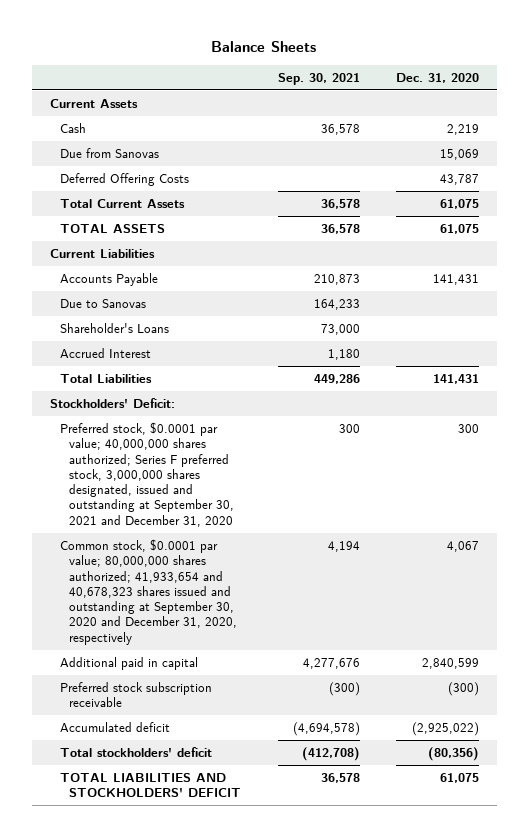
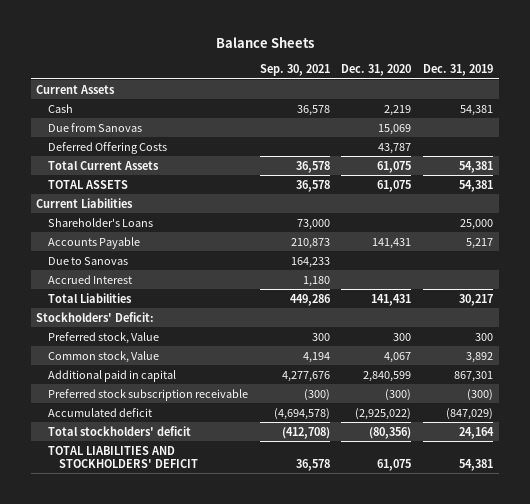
- | Sep. 30, 2021 | Dec. 31, 2020
+ | Sep. 30, 2021 | Dec. 31, 2020 | Dec. 31, 2019
moved up: Shareholder's Loans | 73,000 | | 25,000
- Preferred stock, $0.0001 par value; 40,000,000 shares authorized; Series F preferred stock, 3,000,000 shares designated, issued and outstanding at September 30, 2021 and December 31, 2020 | 300 | 300
- Common stock, $0.0001 par value; 80,000,000 shares authorized; 41,933,654 and 40,678,323 shares issued and outstanding at September 30, 2020 and December 31, 2020, respectively | 4,194 | 4,067
+ Preferred stock, Value | 300 | 300 | 300
+ Common stock, Value | 4,194 | 4,067 | 3,892

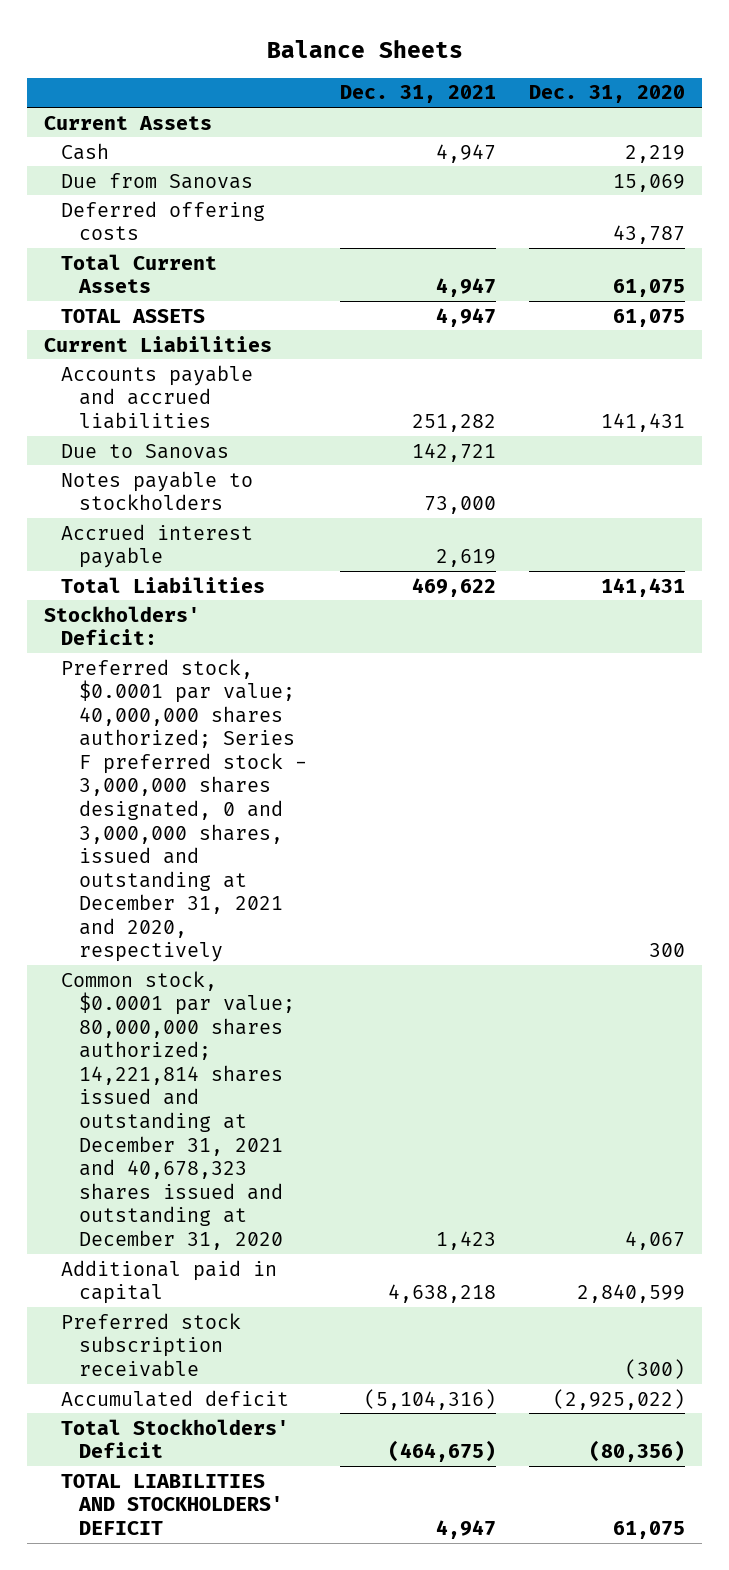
- | Sep. 30, 2021 | Dec. 31, 2020 | Dec. 31, 2019
+ | Dec. 31, 2021 | Dec. 31, 2020
- Deferred Offering Costs | | 43,787 |
+ Deferred offering costs | | 43,787
- Shareholder's Loans | 73,000 | | 25,000
- Accounts Payable | 210,873 | 141,431 | 5,217
+ Accounts payable and accrued liabilities | 251,282 | 141,431
- Accrued Interest | 1,180 | |
+ Notes payable to stockholders | 73,000 |
+ Accrued interest payable | 2,619 |
- Preferred stock, Value | 300 | 300 | 300
- Common stock, Value | 4,194 | 4,067 | 3,892
+ Preferred stock, $0.0001 par value; 40,000,000 shares authorized; Series F preferred stock - 3,000,000 shares designated, 0 and 3,000,000 shares, issued and outstanding at December 31, 2021 and 2020, respectively | | 300
+ Common stock, $0.0001 par value; 80,000,000 shares authorized; 14,221,814 shares issued and outstanding at December 31, 2021 and 40,678,323 shares issued and outstanding at December 31, 2020 | 1,423 | 4,067
- Total stockholders' deficit | (412,708) | (80,356) | 24,164
+ Total Stockholders' Deficit | (464,675) | (80,356)

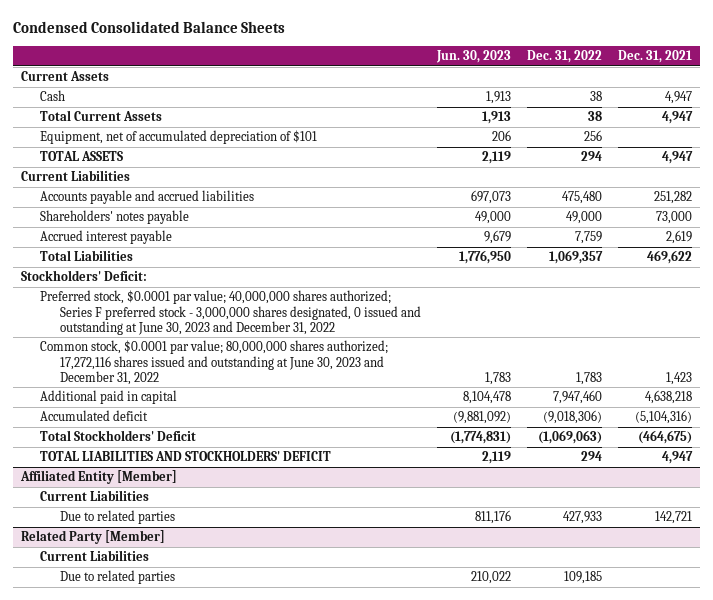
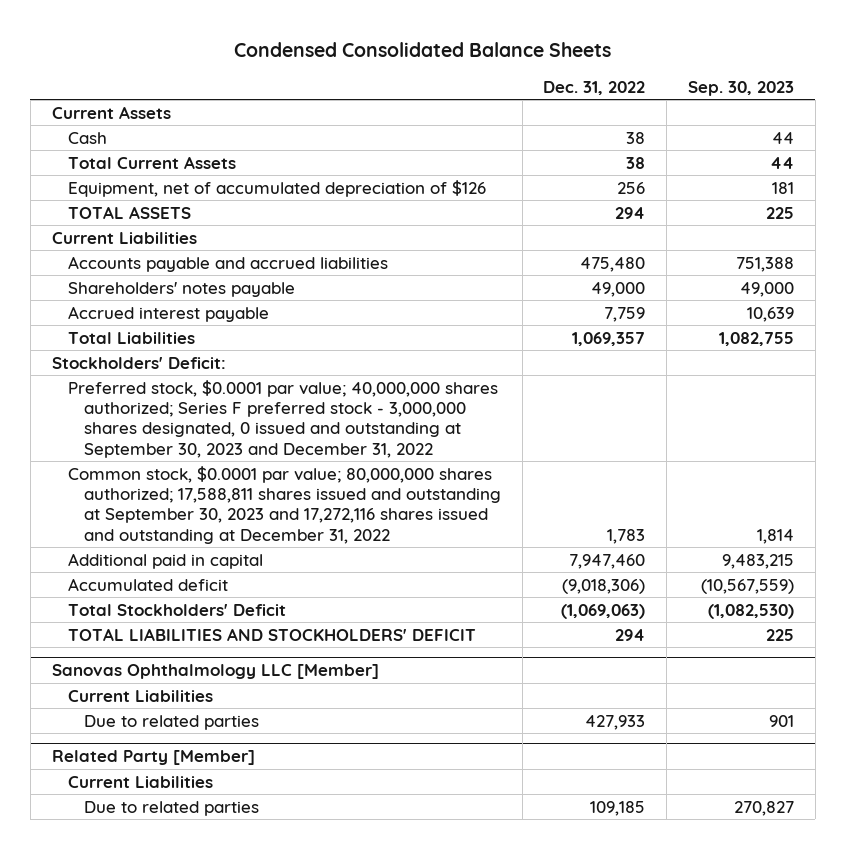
- | Jun. 30, 2023 | Dec. 31, 2022 | Dec. 31, 2021
+ | Dec. 31, 2022 | Sep. 30, 2023
- Equipment, net of accumulated depreciation of $101 | 206 | 256 |
+ Equipment, net of accumulated depreciation of $126 | 256 | 181
- Preferred stock, $0.0001 par value; 40,000,000 shares authorized; Series F preferred stock - 3,000,000 shares designated, 0 issued and outstanding at June 30, 2023 and December 31, 2022
- Common stock, $0.0001 par value; 80,000,000 shares authorized; 17,272,116 shares issued and outstanding at June 30, 2023 and December 31, 2022 | 1,783 | 1,783 | 1,423
+ Preferred stock, $0.0001 par value; 40,000,000 shares authorized; Series F preferred stock - 3,000,000 shares designated, 0 issued and outstanding at September 30, 2023 and December 31, 2022
+ Common stock, $0.0001 par value; 80,000,000 shares authorized; 17,588,811 shares issued and outstanding at September 30, 2023 and 17,272,116 shares issued and outstanding at December 31, 2022 | 1,783 | 1,814
- Affiliated Entity [Member]
+ Sanovas Ophthalmology LLC [Member]

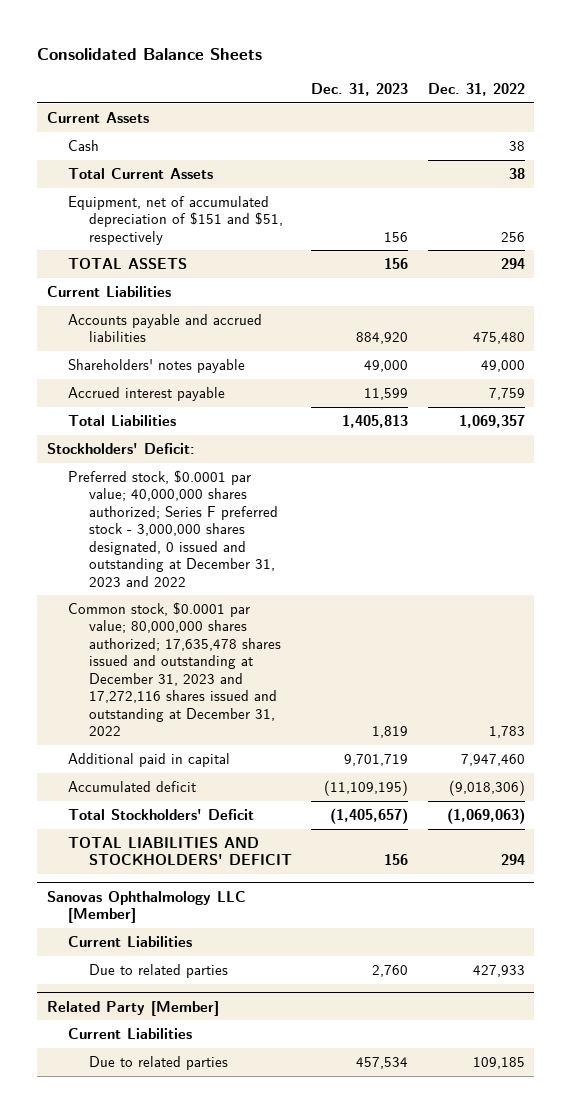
- Condensed Consolidated Balance Sheets
+ Consolidated Balance Sheets
- | Dec. 31, 2022 | Sep. 30, 2023
+ | Dec. 31, 2023 | Dec. 31, 2022
- Equipment, net of accumulated depreciation of $126 | 256 | 181
+ Equipment, net of accumulated depreciation of $151 and $51, respectively | 156 | 256
- Preferred stock, $0.0001 par value; 40,000,000 shares authorized; Series F preferred stock - 3,000,000 shares designated, 0 issued and outstanding at September 30, 2023 and December 31, 2022
- Common stock, $0.0001 par value; 80,000,000 shares authorized; 17,588,811 shares issued and outstanding at September 30, 2023 and 17,272,116 shares issued and outstanding at December 31, 2022 | 1,783 | 1,814
+ Preferred stock, $0.0001 par value; 40,000,000 shares authorized; Series F preferred stock - 3,000,000 shares designated, 0 issued and outstanding at December 31, 2023 and 2022
+ Common stock, $0.0001 par value; 80,000,000 shares authorized; 17,635,478 shares issued and outstanding at December 31, 2023 and 17,272,116 shares issued and outstanding at December 31, 2022 | 1,819 | 1,783

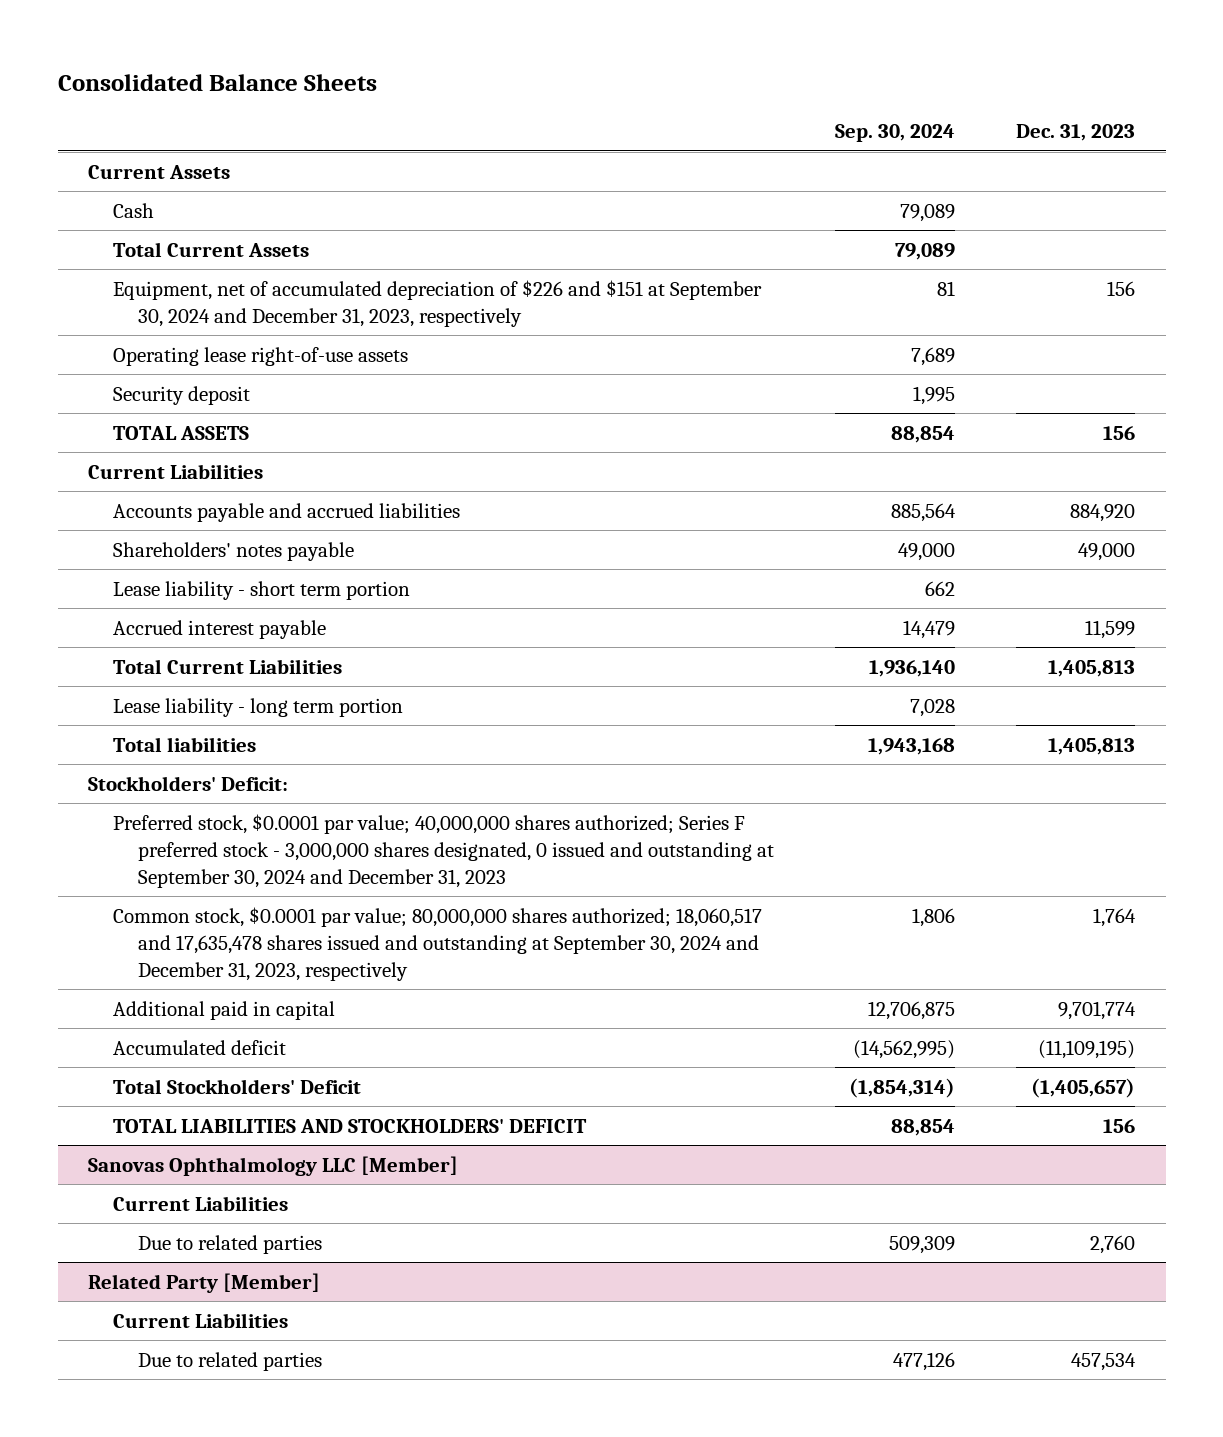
- | Dec. 31, 2023 | Dec. 31, 2022
+ | Sep. 30, 2024 | Dec. 31, 2023
- Equipment, net of accumulated depreciation of $151 and $51, respectively | 156 | 256
+ Equipment, net of accumulated depreciation of $226 and $151 at September 30, 2024 and December 31, 2023, respectively | 81 | 156
+ Operating lease right-of-use assets | 7,689 |
+ Security deposit | 1,995 |
+ Lease liability - short term portion | 662 |
- Total Liabilities | 1,405,813 | 1,069,357
+ Total Current Liabilities | 1,936,140 | 1,405,813
+ Lease liability - long term portion | 7,028 |
+ Total liabilities | 1,943,168 | 1,405,813
- Preferred stock, $0.0001 par value; 40,000,000 shares authorized; Series F preferred stock - 3,000,000 shares designated, 0 issued and outstanding at December 31, 2023 and 2022
- Common stock, $0.0001 par value; 80,000,000 shares authorized; 17,635,478 shares issued and outstanding at December 31, 2023 and 17,272,116 shares issued and outstanding at December 31, 2022 | 1,819 | 1,783
- Additional paid in capital | 9,701,719 | 7,947,460
+ Preferred stock, $0.0001 par value; 40,000,000 shares authorized; Series F preferred stock - 3,000,000 shares designated, 0 issued and outstanding at September 30, 2024 and December 31, 2023
+ Common stock, $0.0001 par value; 80,000,000 shares authorized; 18,060,517 and 17,635,478 shares issued and outstanding at September 30, 2024 and December 31, 2023, respectively | 1,806 | 1,764
+ Additional paid in capital | 12,706,875 | 9,701,774

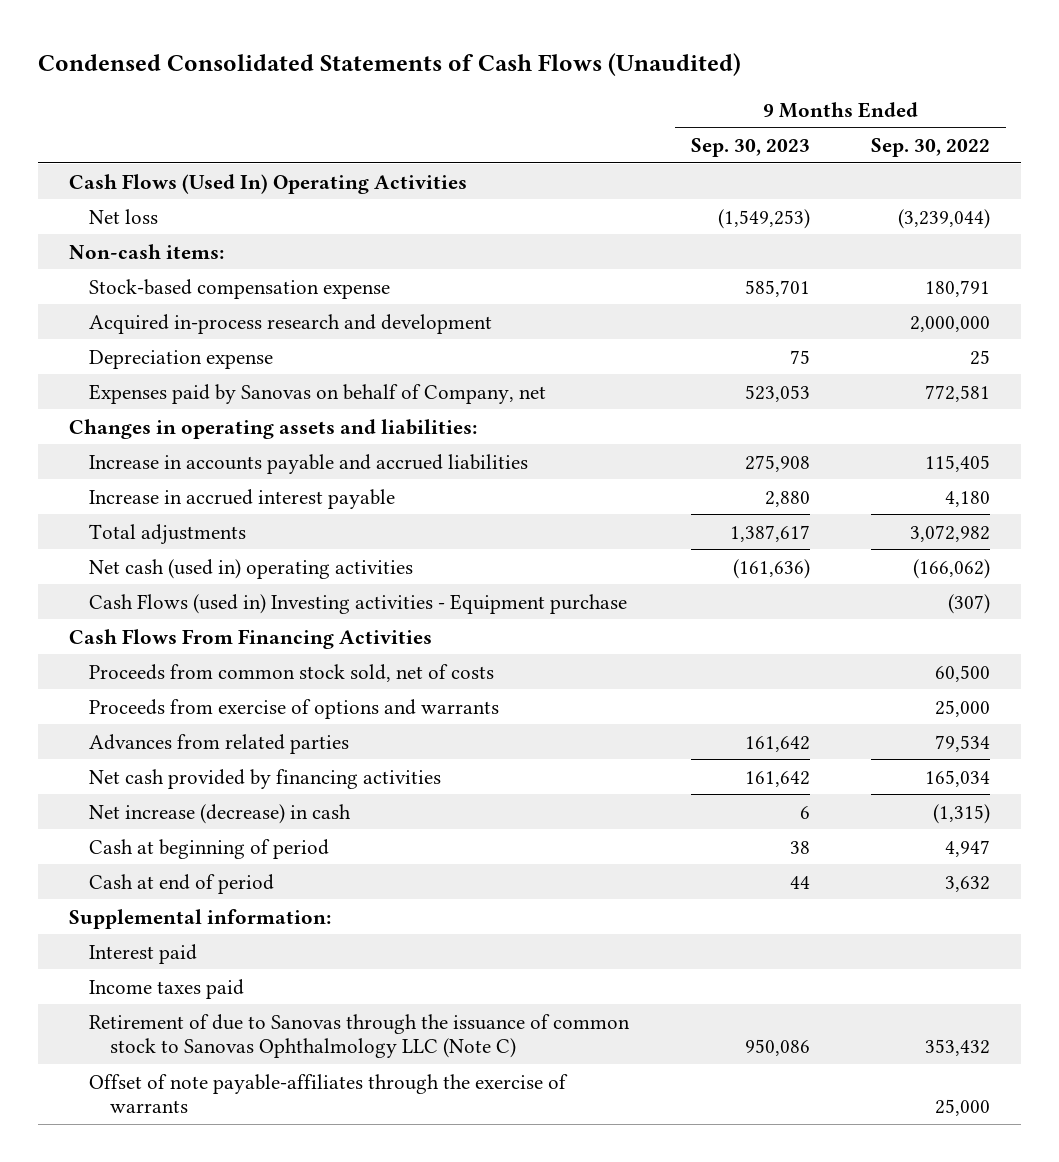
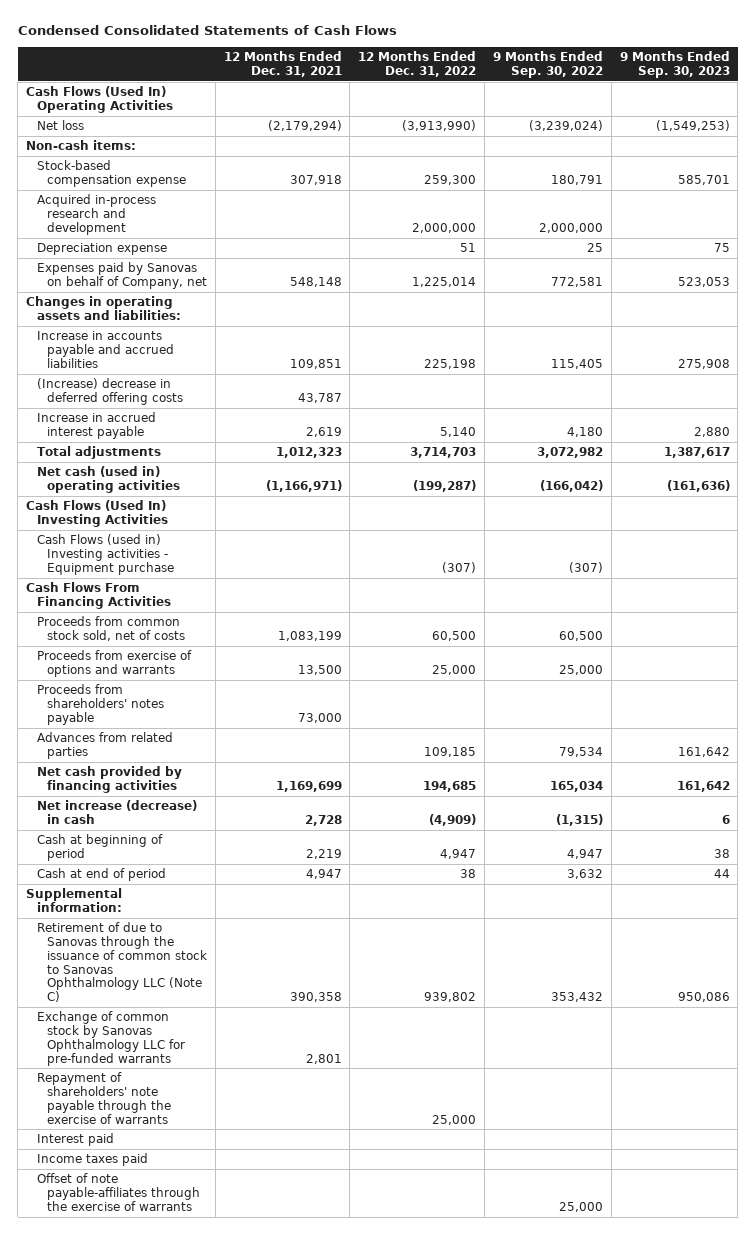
- Condensed Consolidated Statements of Cash Flows (Unaudited)
+ Condensed Consolidated Statements of Cash Flows
- | 9 Months Ended Sep. 30, 2023 | 9 Months Ended Sep. 30, 2022
+ | 12 Months Ended Dec. 31, 2021 | 12 Months Ended Dec. 31, 2022 | 9 Months Ended Sep. 30, 2022 | 9 Months Ended Sep. 30, 2023
- Net loss | (1,549,253) | (3,239,044)
+ Net loss | (2,179,294) | (3,913,990) | (3,239,024) | (1,549,253)
+ (Increase) decrease in deferred offering costs | 43,787 | | |
- Net cash (used in) operating activities | (161,636) | (166,062)
+ Net cash (used in) operating activities | (1,166,971) | (199,287) | (166,042) | (161,636)
+ Cash Flows (Used In) Investing Activities
+ Proceeds from shareholders' notes payable | 73,000 | | |
moved up: Retirement of due to Sanovas through the issuance of common stock to Sanovas Ophthalmology LLC (Note C) | 390,358 | 939,802 | 353,432 | 950,086
+ Exchange of common stock by Sanovas Ophthalmology LLC for pre-funded warrants | 2,801 | | |
+ Repayment of shareholders' note payable through the exercise of warrants | | 25,000 | |

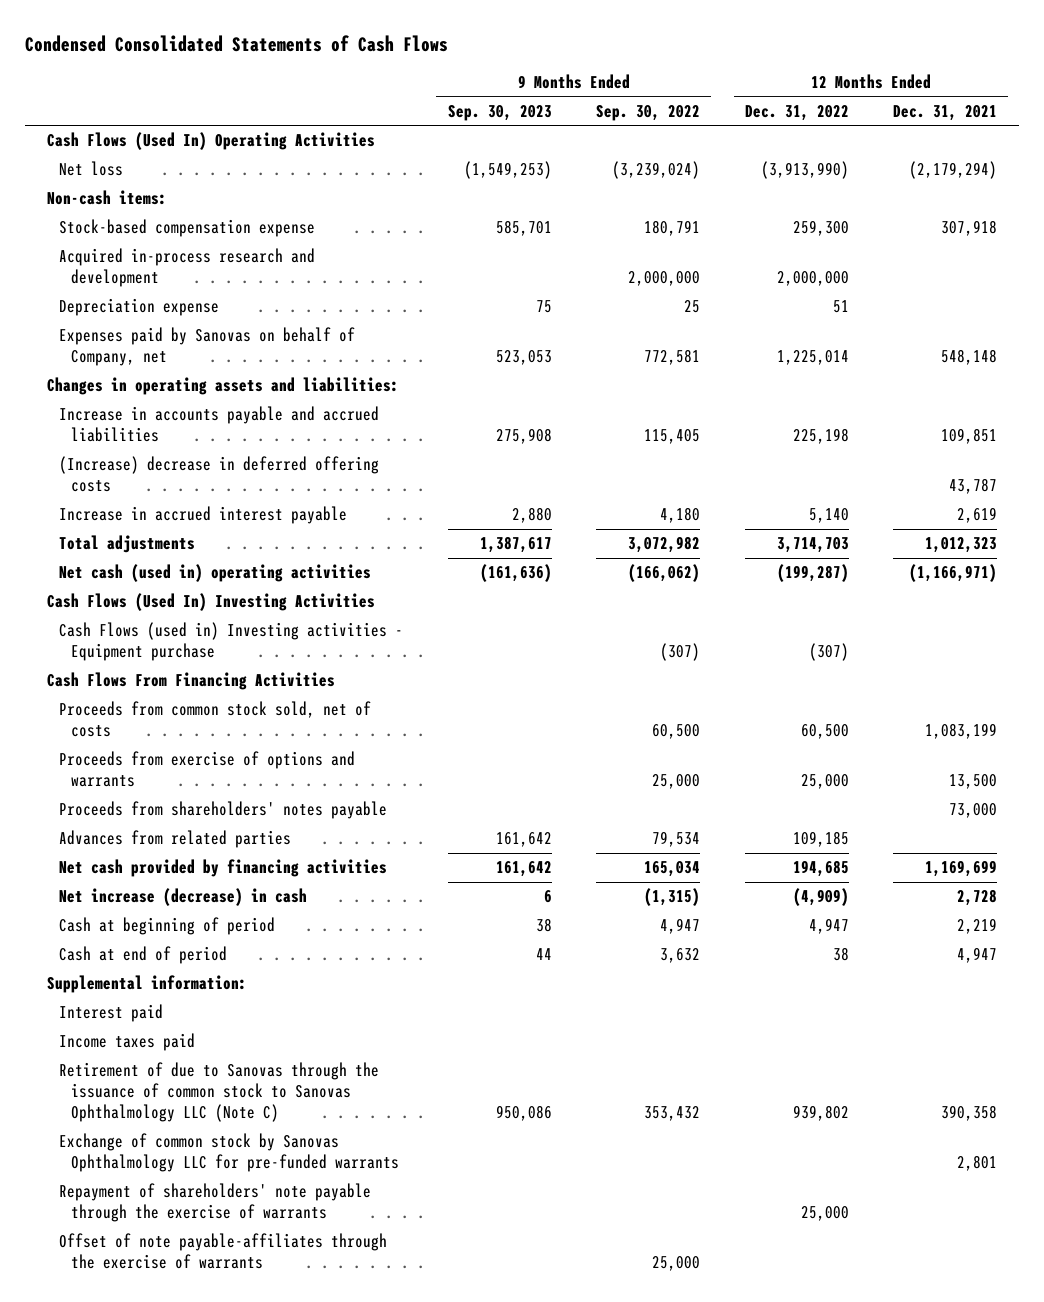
- | 12 Months Ended Dec. 31, 2021 | 12 Months Ended Dec. 31, 2022 | 9 Months Ended Sep. 30, 2022 | 9 Months Ended Sep. 30, 2023
+ | 9 Months Ended Sep. 30, 2023 | 9 Months Ended Sep. 30, 2022 | 12 Months Ended Dec. 31, 2022 | 12 Months Ended Dec. 31, 2021
- Net cash (used in) operating activities | (1,166,971) | (199,287) | (166,042) | (161,636)
+ Net cash (used in) operating activities | (161,636) | (166,062) | (199,287) | (1,166,971)
moved up: Interest paid
moved up: Income taxes paid

